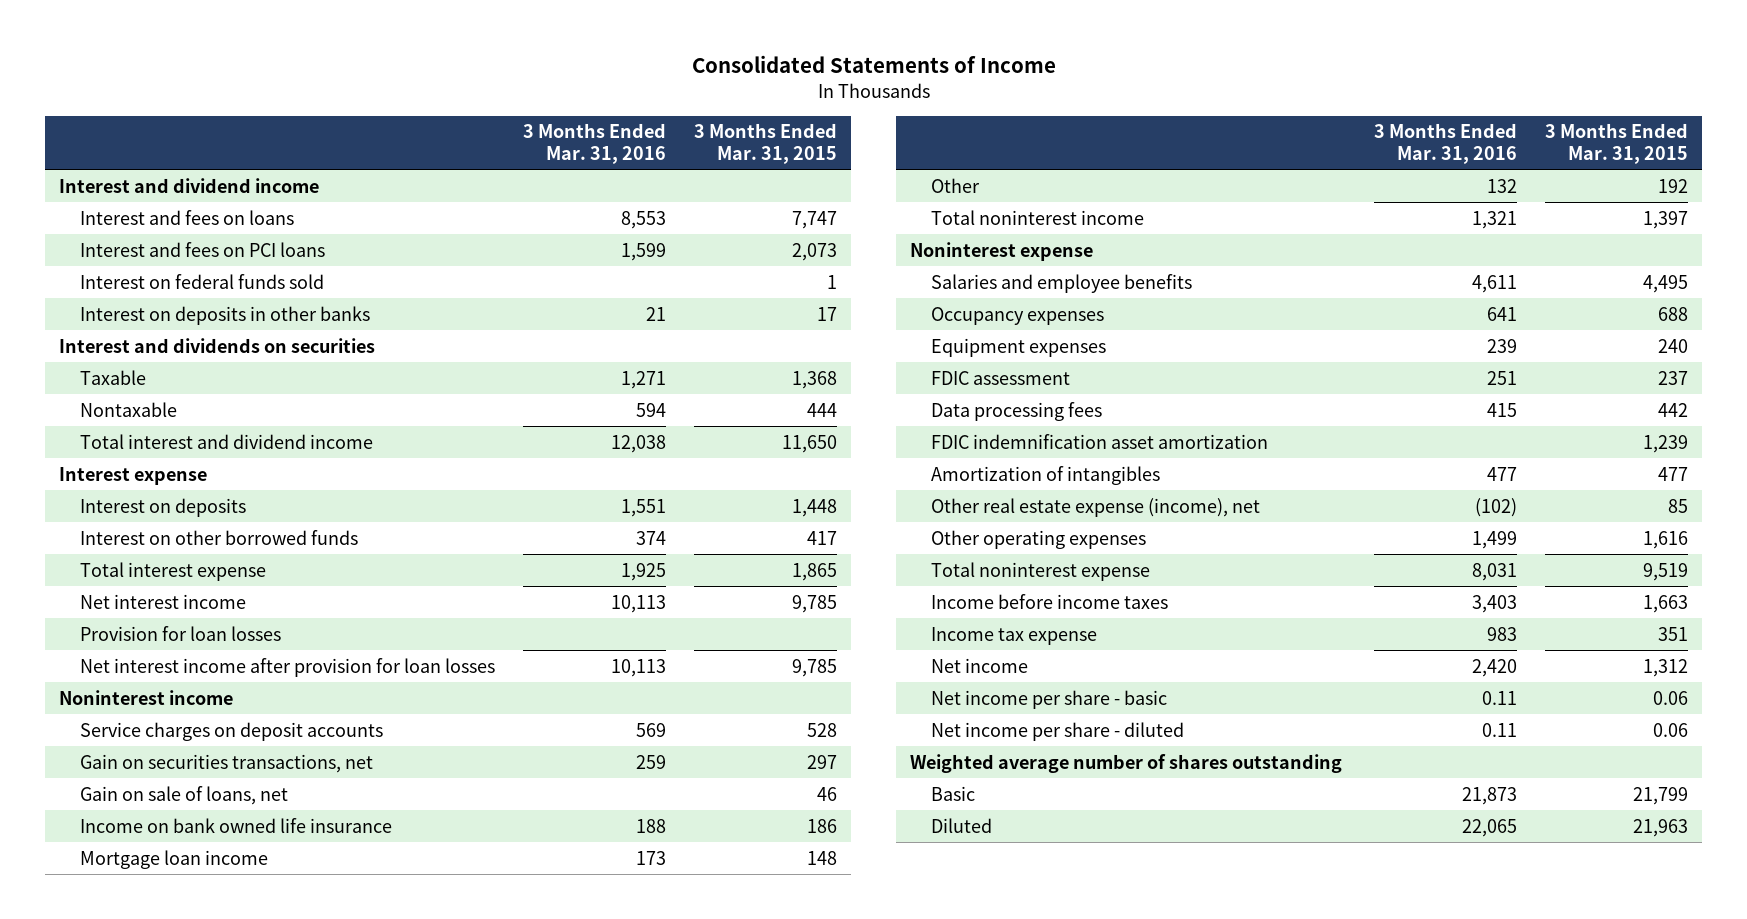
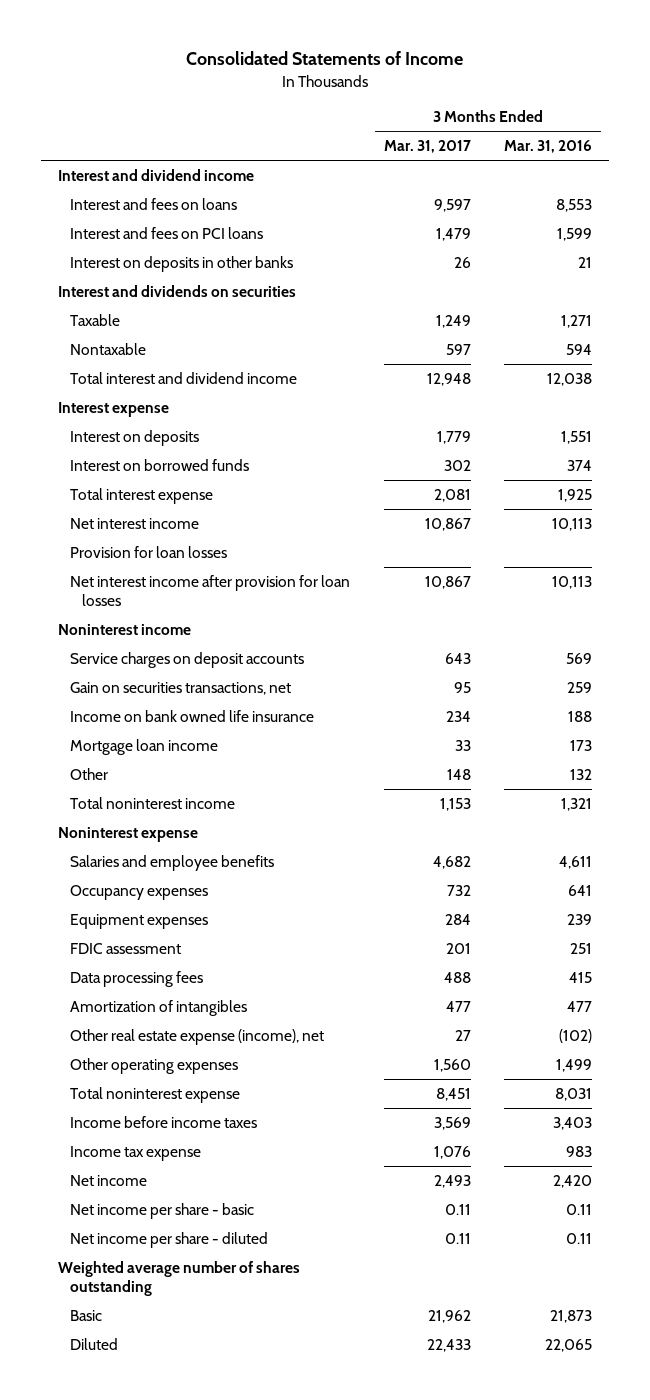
- | 3 Months Ended Mar. 31, 2016 | 3 Months Ended Mar. 31, 2015
+ | 3 Months Ended Mar. 31, 2017 | 3 Months Ended Mar. 31, 2016
- Interest on federal funds sold | | 1
- Interest on other borrowed funds | 374 | 417
+ Interest on borrowed funds | 302 | 374
- Gain on sale of loans, net | | 46
- FDIC indemnification asset amortization | | 1,239

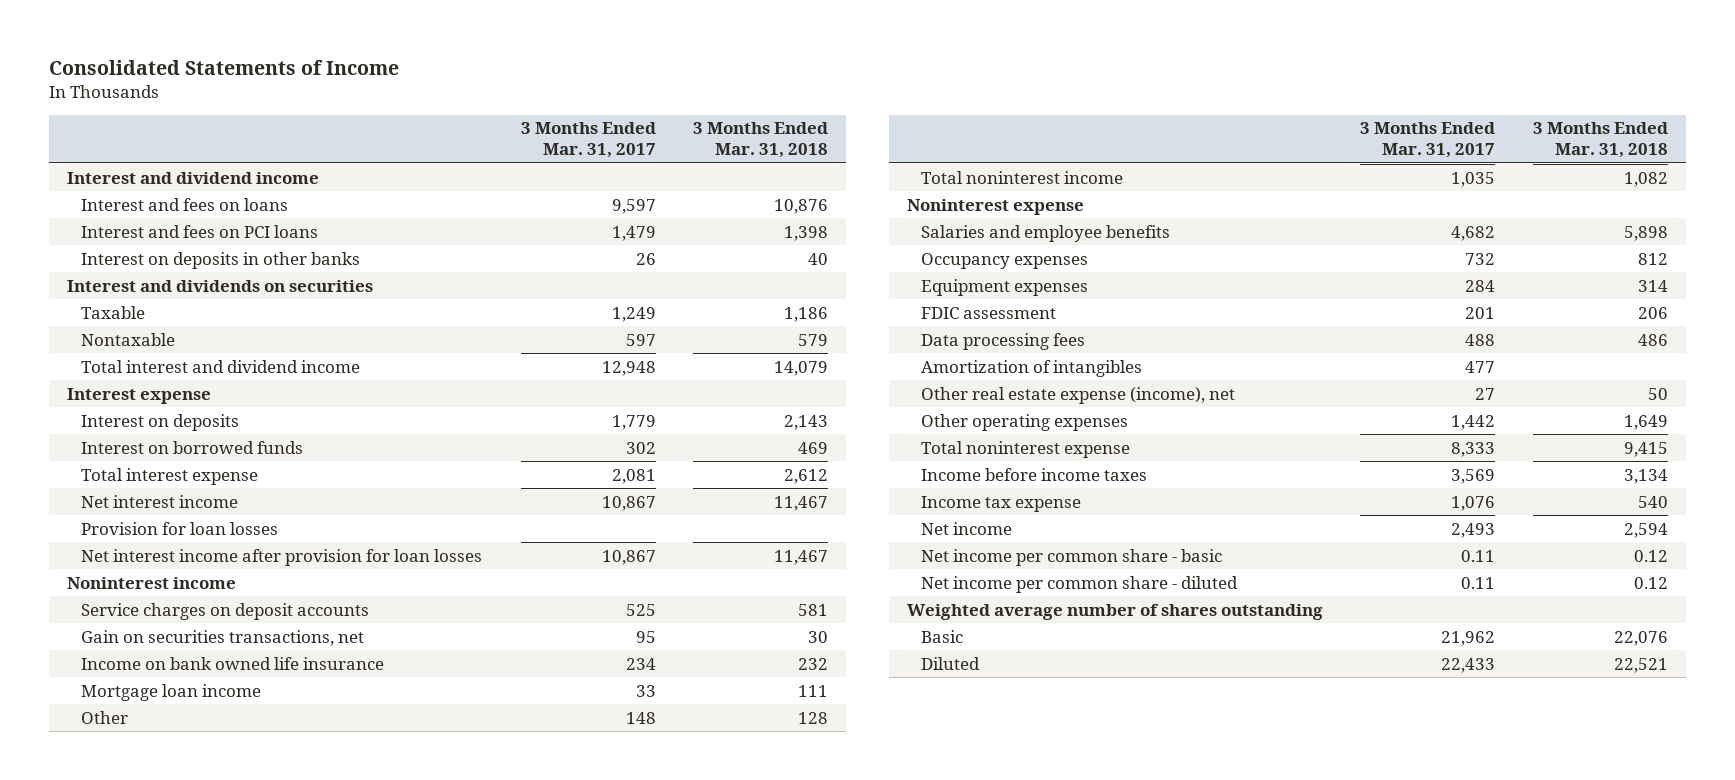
- | 3 Months Ended Mar. 31, 2017 | 3 Months Ended Mar. 31, 2016
+ | 3 Months Ended Mar. 31, 2017 | 3 Months Ended Mar. 31, 2018
- Service charges on deposit accounts | 643 | 569
+ Service charges on deposit accounts | 525 | 581
- Total noninterest income | 1,153 | 1,321
+ Total noninterest income | 1,035 | 1,082
- Other operating expenses | 1,560 | 1,499
- Total noninterest expense | 8,451 | 8,031
+ Other operating expenses | 1,442 | 1,649
+ Total noninterest expense | 8,333 | 9,415
- Net income per share - basic | 0.11 | 0.11
- Net income per share - diluted | 0.11 | 0.11
+ Net income per common share - basic | 0.11 | 0.12
+ Net income per common share - diluted | 0.11 | 0.12

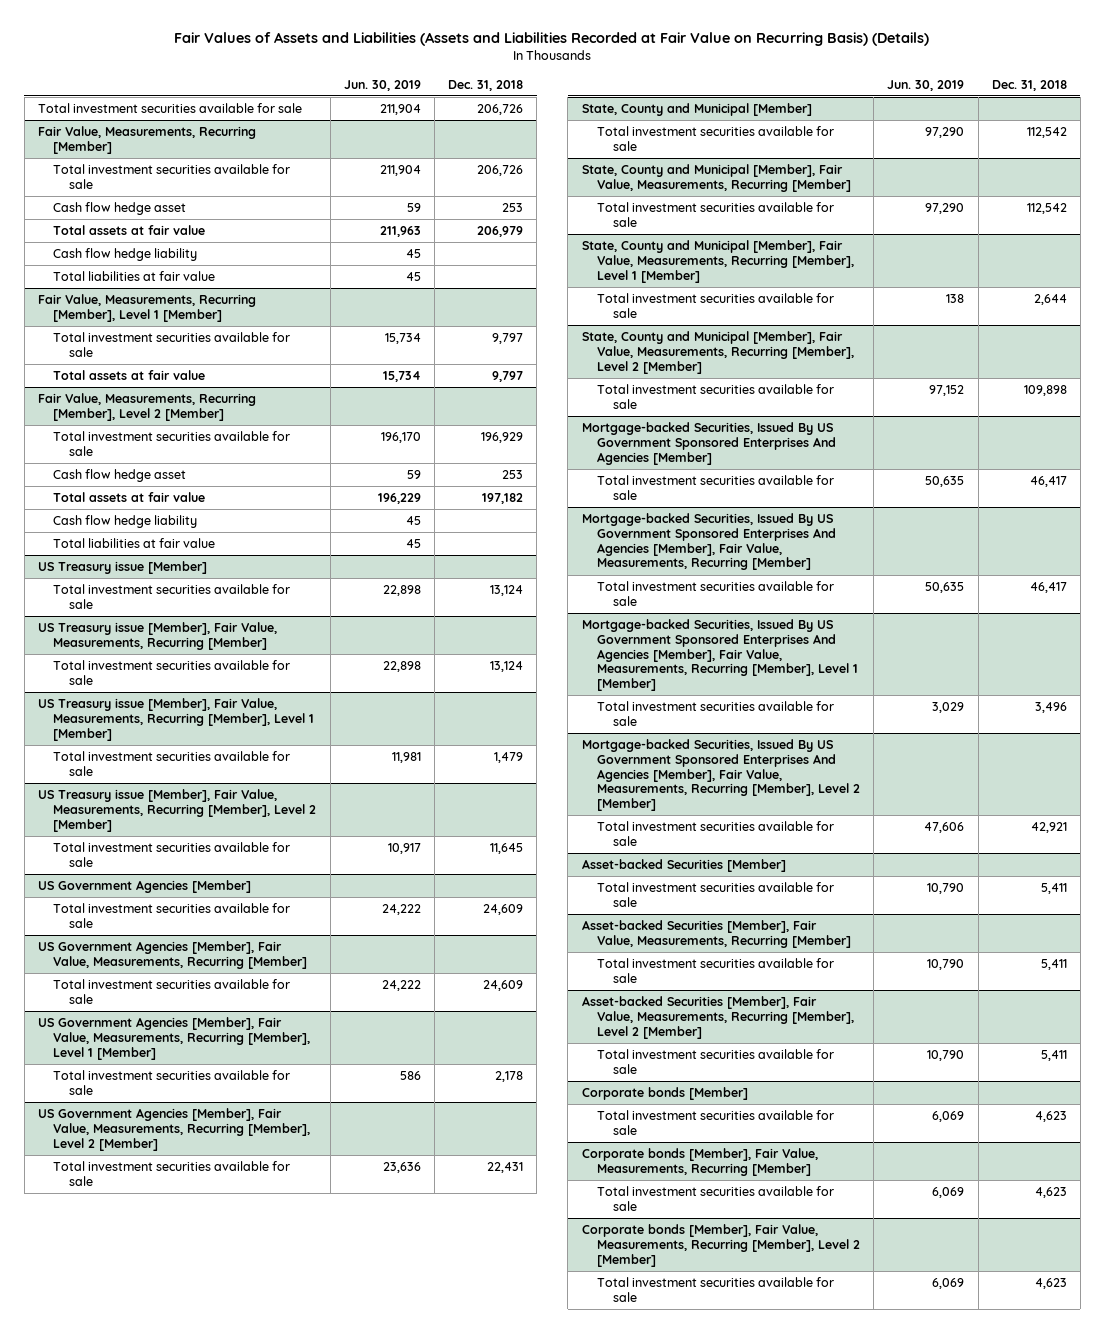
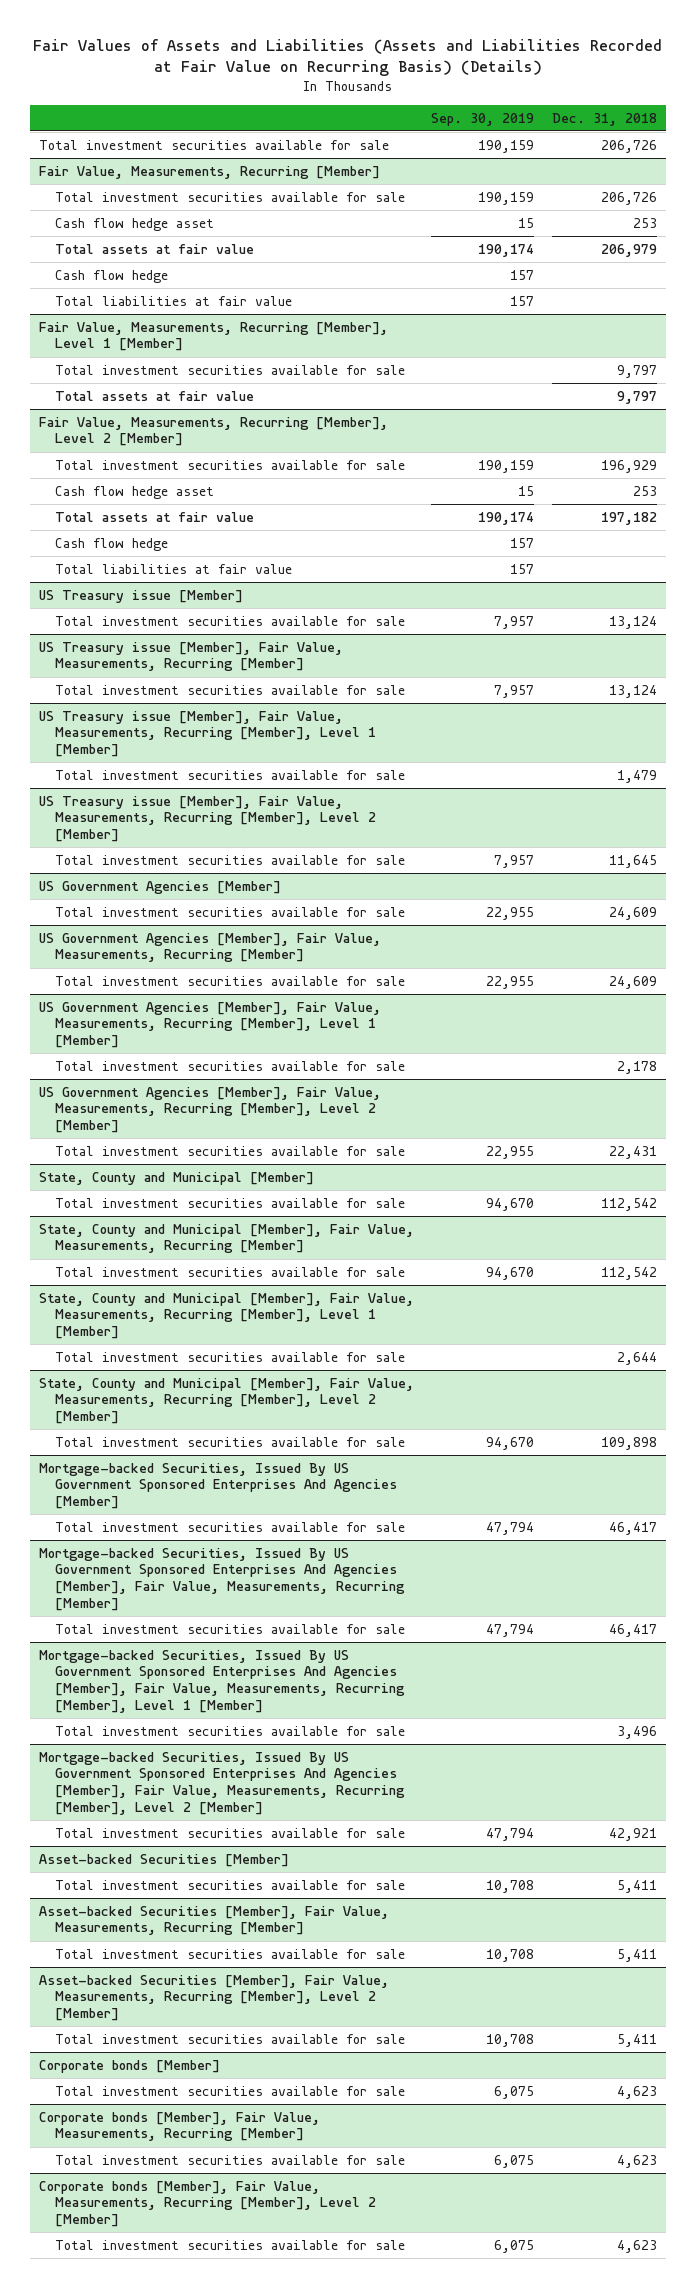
- | Jun. 30, 2019 | Dec. 31, 2018
+ | Sep. 30, 2019 | Dec. 31, 2018
@ Fair Value, Measurements, Recurring [Member]
- Cash flow hedge liability | 45 |
+ Cash flow hedge | 157 |
@ Fair Value, Measurements, Recurring [Member], Level 2 [Member]
- Cash flow hedge liability | 45 |
+ Cash flow hedge | 157 |

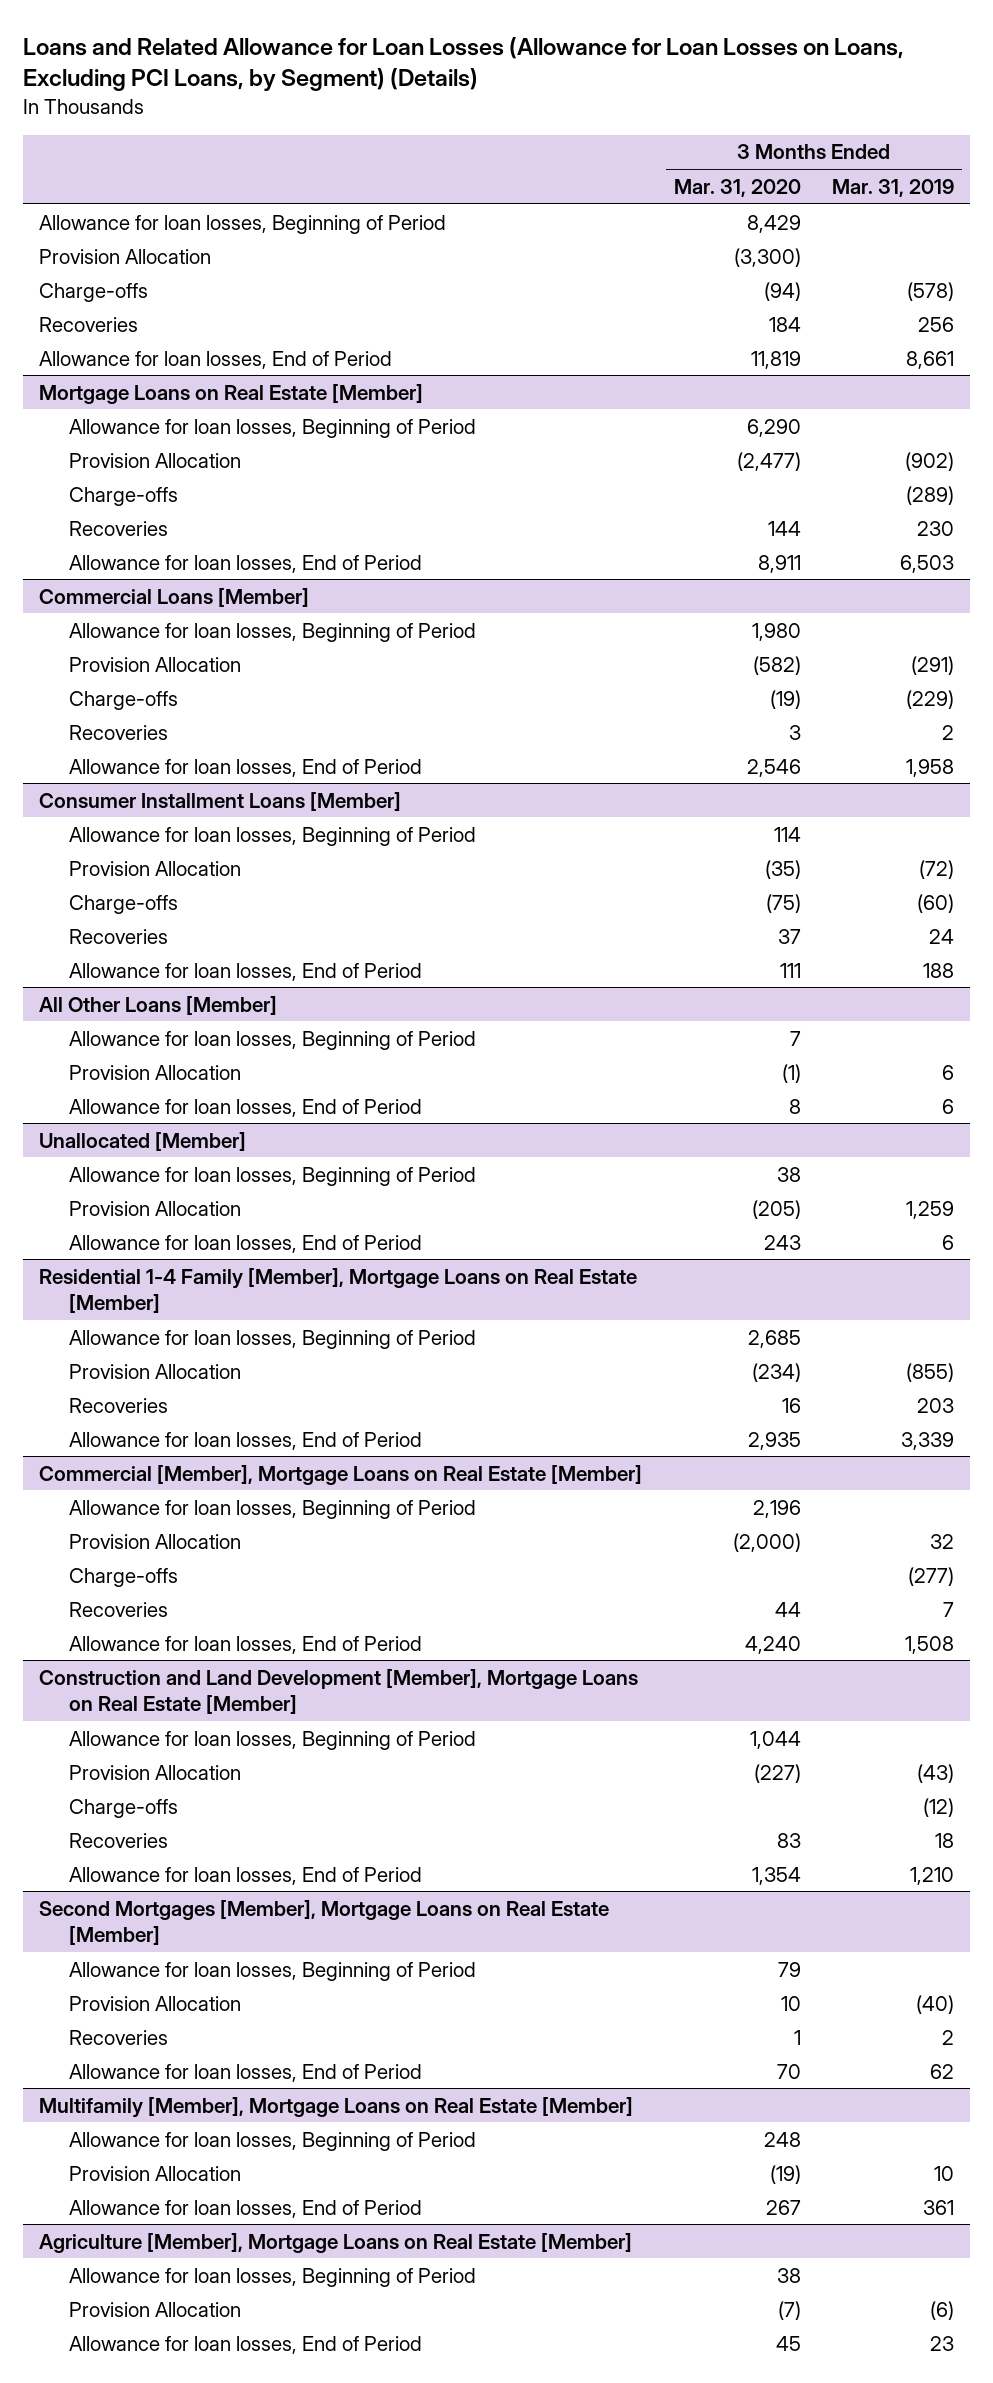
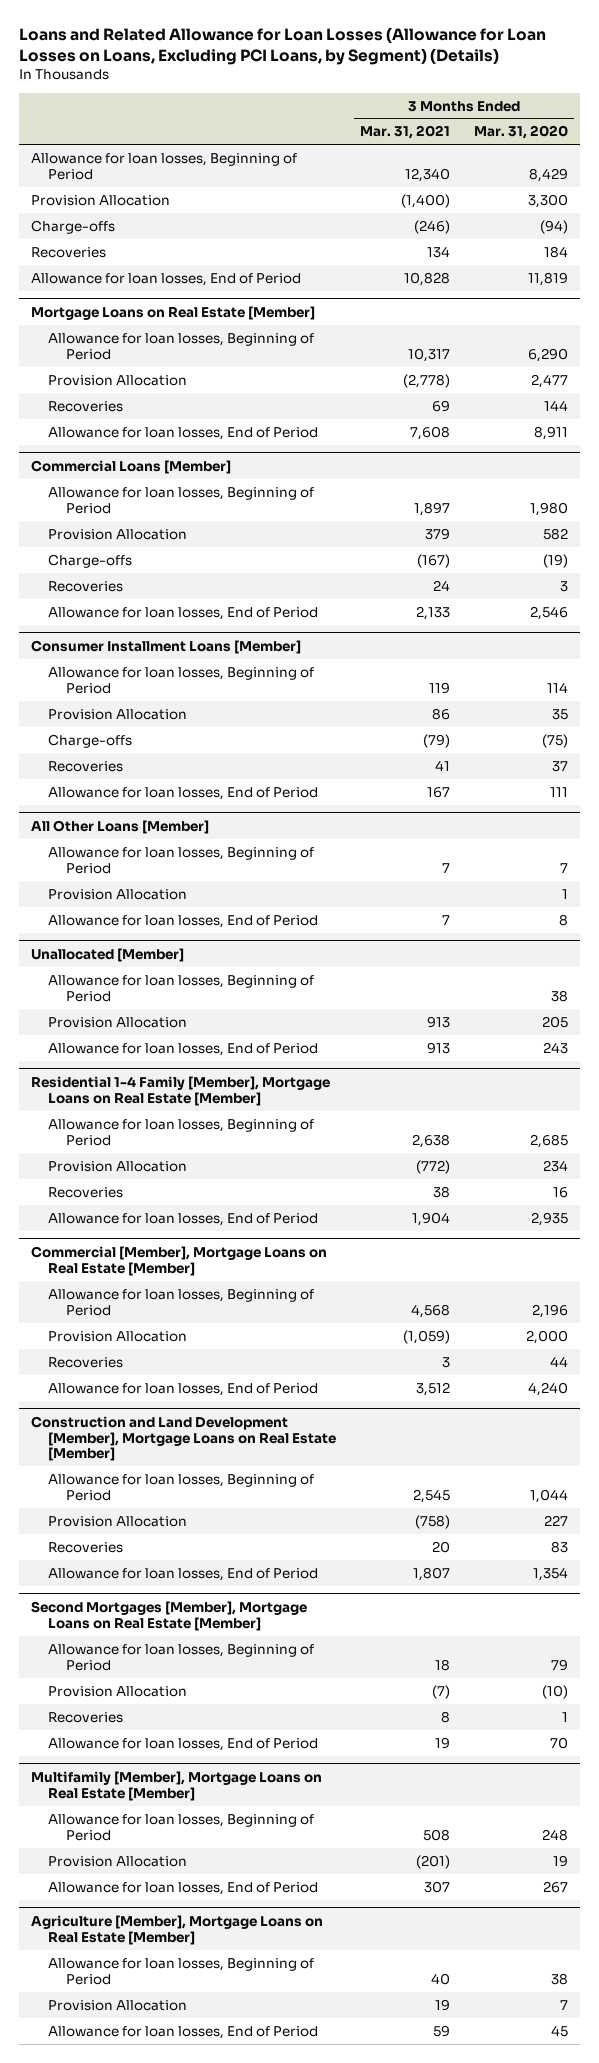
- | 3 Months Ended Mar. 31, 2020 | 3 Months Ended Mar. 31, 2019
+ | 3 Months Ended Mar. 31, 2021 | 3 Months Ended Mar. 31, 2020
- Provision Allocation | (3,300) |
+ Provision Allocation | (1,400) | 3,300
@ Mortgage Loans on Real Estate [Member]
- Provision Allocation | (2,477) | (902)
- Charge-offs | | (289)
+ Provision Allocation | (2,778) | 2,477
@ Commercial Loans [Member]
- Provision Allocation | (582) | (291)
+ Provision Allocation | 379 | 582
@ Consumer Installment Loans [Member]
- Provision Allocation | (35) | (72)
+ Provision Allocation | 86 | 35
@ All Other Loans [Member]
- Provision Allocation | (1) | 6
+ Provision Allocation | | 1
@ Unallocated [Member]
- Provision Allocation | (205) | 1,259
+ Provision Allocation | 913 | 205
@ Residential 1-4 Family [Member], Mortgage Loans on Real Estate [Member]
- Provision Allocation | (234) | (855)
+ Provision Allocation | (772) | 234
@ Commercial [Member], Mortgage Loans on Real Estate [Member]
- Provision Allocation | (2,000) | 32
- Charge-offs | | (277)
+ Provision Allocation | (1,059) | 2,000
@ Construction and Land Development [Member], Mortgage Loans on Real Estate [Member]
- Provision Allocation | (227) | (43)
- Charge-offs | | (12)
+ Provision Allocation | (758) | 227
@ Second Mortgages [Member], Mortgage Loans on Real Estate [Member]
- Provision Allocation | 10 | (40)
+ Provision Allocation | (7) | (10)
@ Multifamily [Member], Mortgage Loans on Real Estate [Member]
- Provision Allocation | (19) | 10
+ Provision Allocation | (201) | 19
@ Agriculture [Member], Mortgage Loans on Real Estate [Member]
- Provision Allocation | (7) | (6)
+ Provision Allocation | 19 | 7

